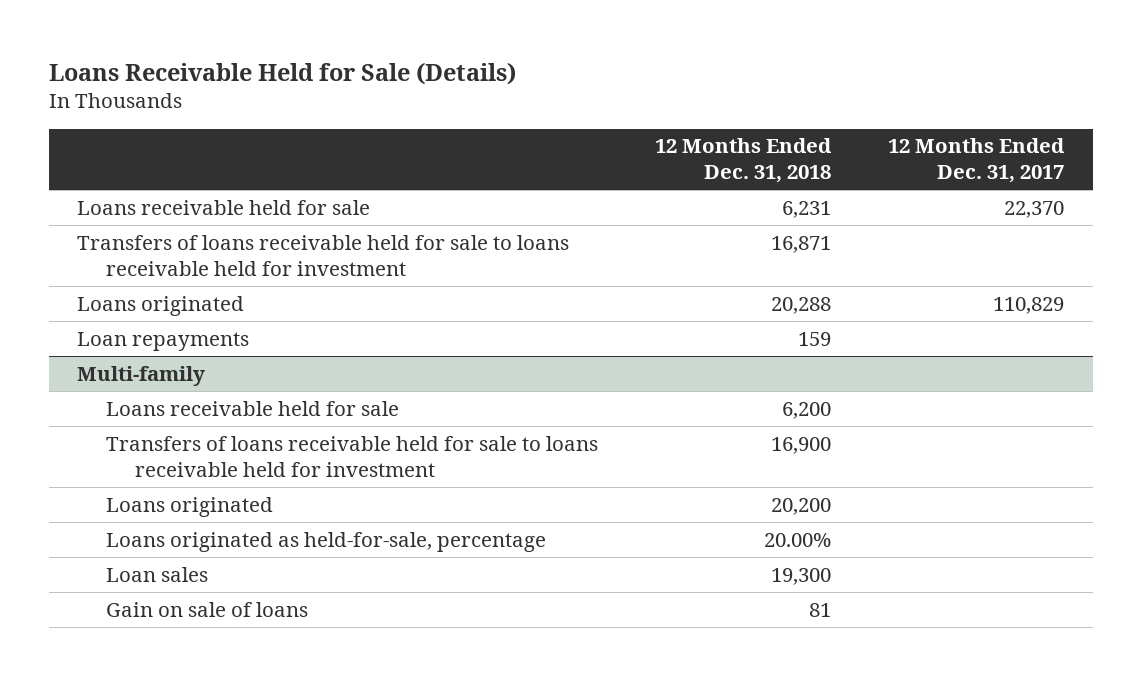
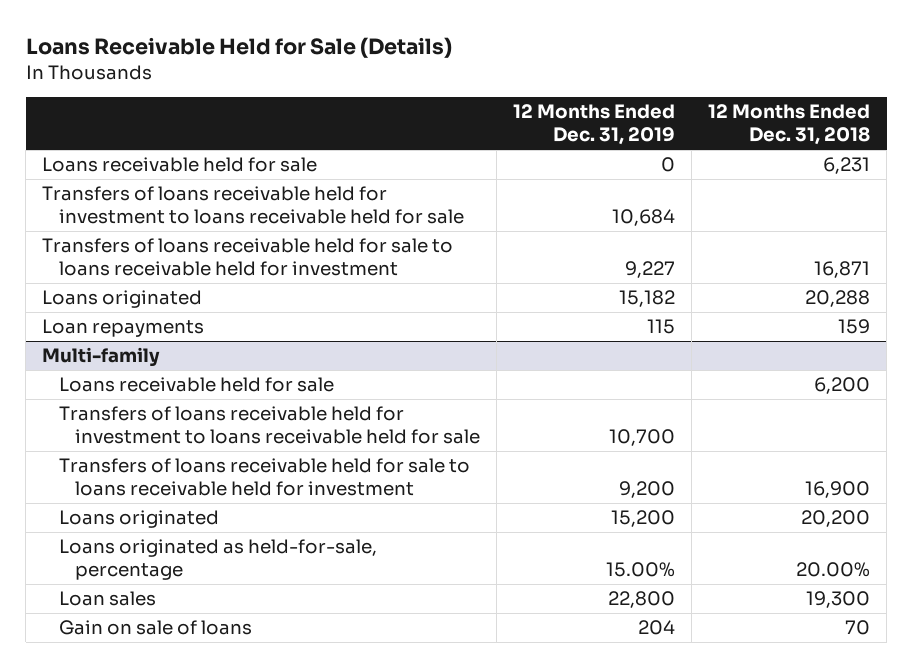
- | 12 Months Ended Dec. 31, 2018 | 12 Months Ended Dec. 31, 2017
+ | 12 Months Ended Dec. 31, 2019 | 12 Months Ended Dec. 31, 2018
+ Transfers of loans receivable held for investment to loans receivable held for sale | 10,684 |
@ Multi-family
+ Transfers of loans receivable held for investment to loans receivable held for sale | 10,700 |
- Gain on sale of loans | 81 |
+ Gain on sale of loans | 204 | 70

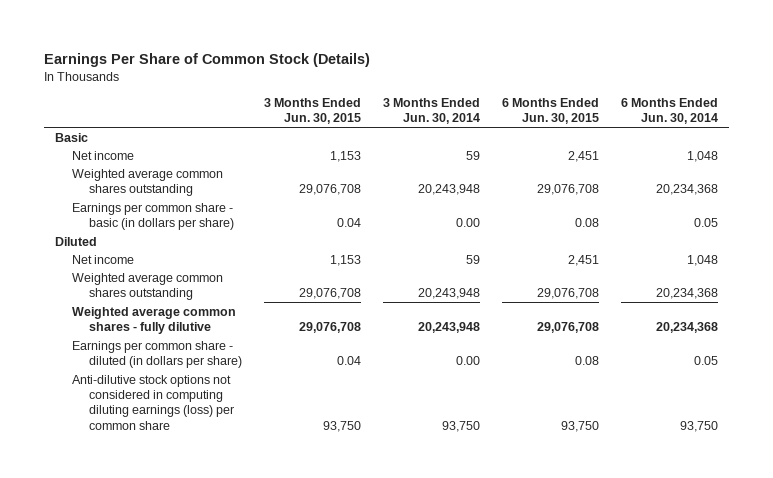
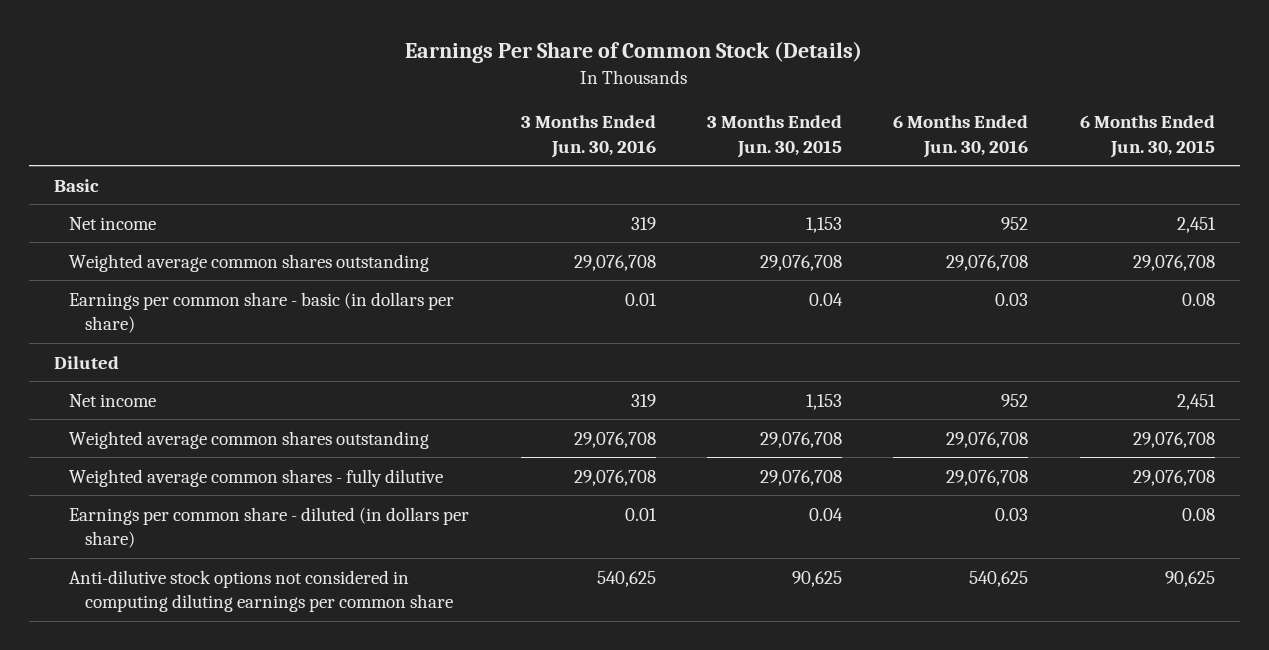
- | 3 Months Ended Jun. 30, 2015 | 3 Months Ended Jun. 30, 2014 | 6 Months Ended Jun. 30, 2015 | 6 Months Ended Jun. 30, 2014
+ | 3 Months Ended Jun. 30, 2016 | 3 Months Ended Jun. 30, 2015 | 6 Months Ended Jun. 30, 2016 | 6 Months Ended Jun. 30, 2015
- Anti-dilutive stock options not considered in computing diluting earnings (loss) per common share | 93,750 | 93,750 | 93,750 | 93,750
+ Anti-dilutive stock options not considered in computing diluting earnings per common share | 540,625 | 90,625 | 540,625 | 90,625

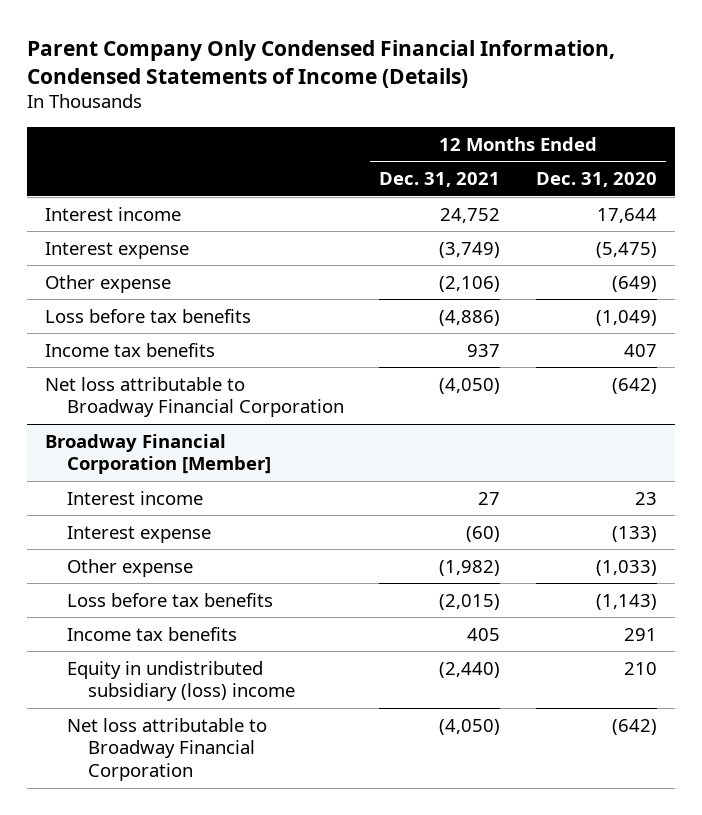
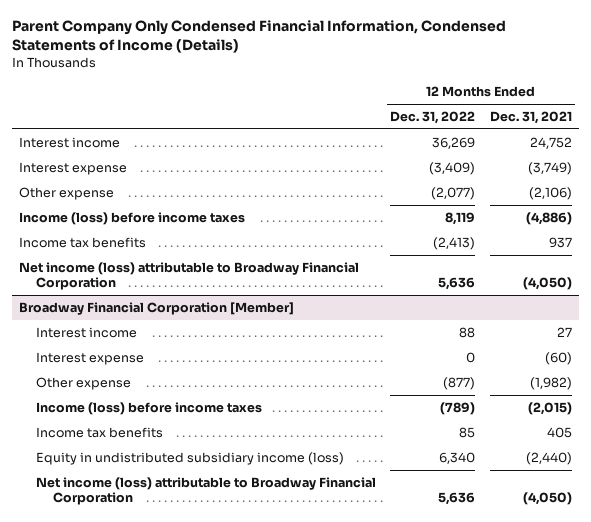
- | 12 Months Ended Dec. 31, 2021 | 12 Months Ended Dec. 31, 2020
+ | 12 Months Ended Dec. 31, 2022 | 12 Months Ended Dec. 31, 2021
- Loss before tax benefits | (4,886) | (1,049)
+ Income (loss) before income taxes | 8,119 | (4,886)
- Net loss attributable to Broadway Financial Corporation | (4,050) | (642)
+ Net income (loss) attributable to Broadway Financial Corporation | 5,636 | (4,050)
@ Broadway Financial Corporation [Member]
- Loss before tax benefits | (2,015) | (1,143)
+ Income (loss) before income taxes | (789) | (2,015)
- Equity in undistributed subsidiary (loss) income | (2,440) | 210
- Net loss attributable to Broadway Financial Corporation | (4,050) | (642)
+ Equity in undistributed subsidiary income (loss) | 6,340 | (2,440)
+ Net income (loss) attributable to Broadway Financial Corporation | 5,636 | (4,050)

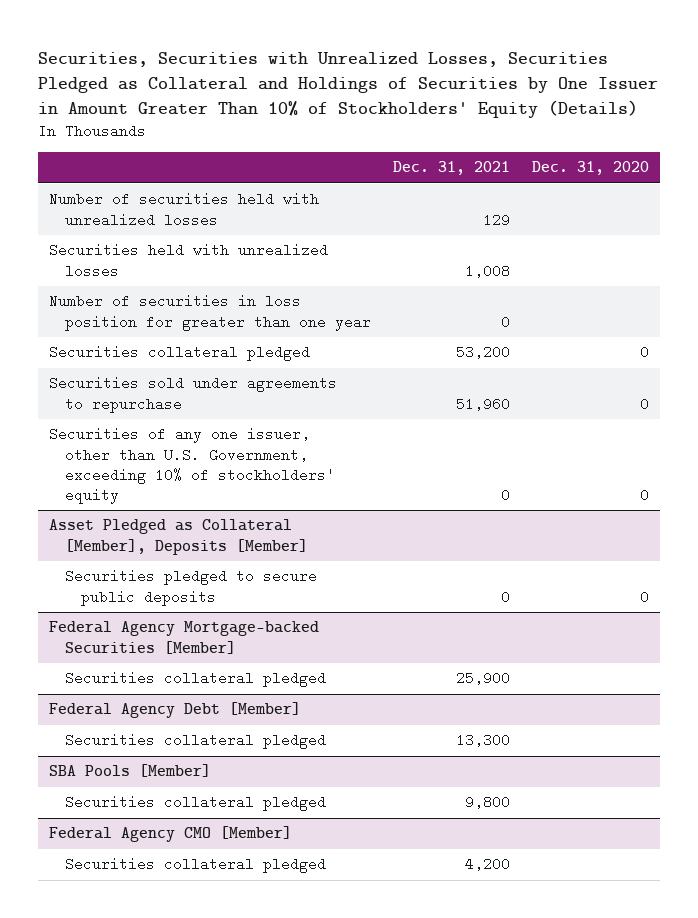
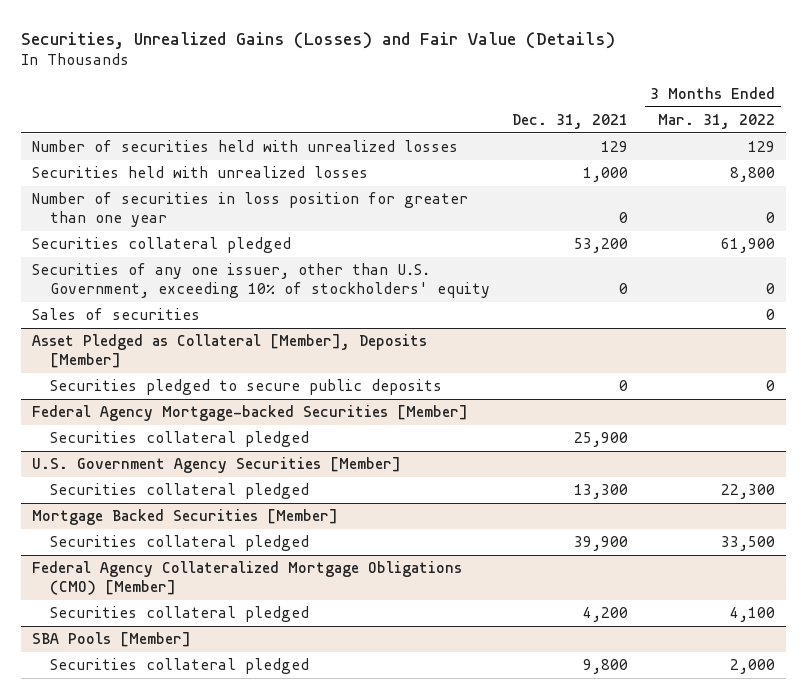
- Securities, Securities with Unrealized Losses, Securities Pledged as Collateral and Holdings of Securities by One Issuer in Amount Greater Than 10% of Stockholders' Equity (Details)
+ Securities, Unrealized Gains (Losses) and Fair Value (Details)
- | Dec. 31, 2021 | Dec. 31, 2020
+ | Dec. 31, 2021 | 3 Months Ended Mar. 31, 2022
- Securities held with unrealized losses | 1,008 |
+ Securities held with unrealized losses | 1,000 | 8,800
- Securities sold under agreements to repurchase | 51,960 | 0
+ Sales of securities | | 0
- Federal Agency Debt [Member]
+ U.S. Government Agency Securities [Member]
+ Mortgage Backed Securities [Member]
+ Securities collateral pledged | 39,900 | 33,500
+ Federal Agency Collateralized Mortgage Obligations (CMO) [Member]
+ Securities collateral pledged | 4,200 | 4,100
- Federal Agency CMO [Member]
- Securities collateral pledged | 4,200 |

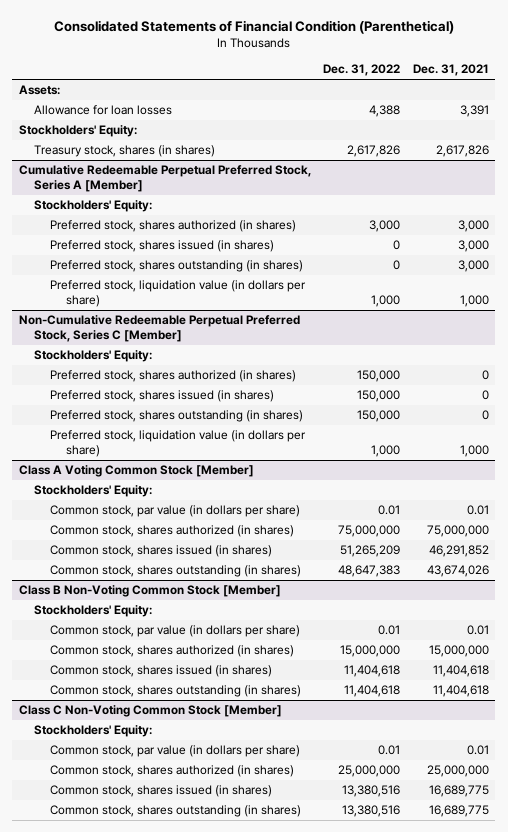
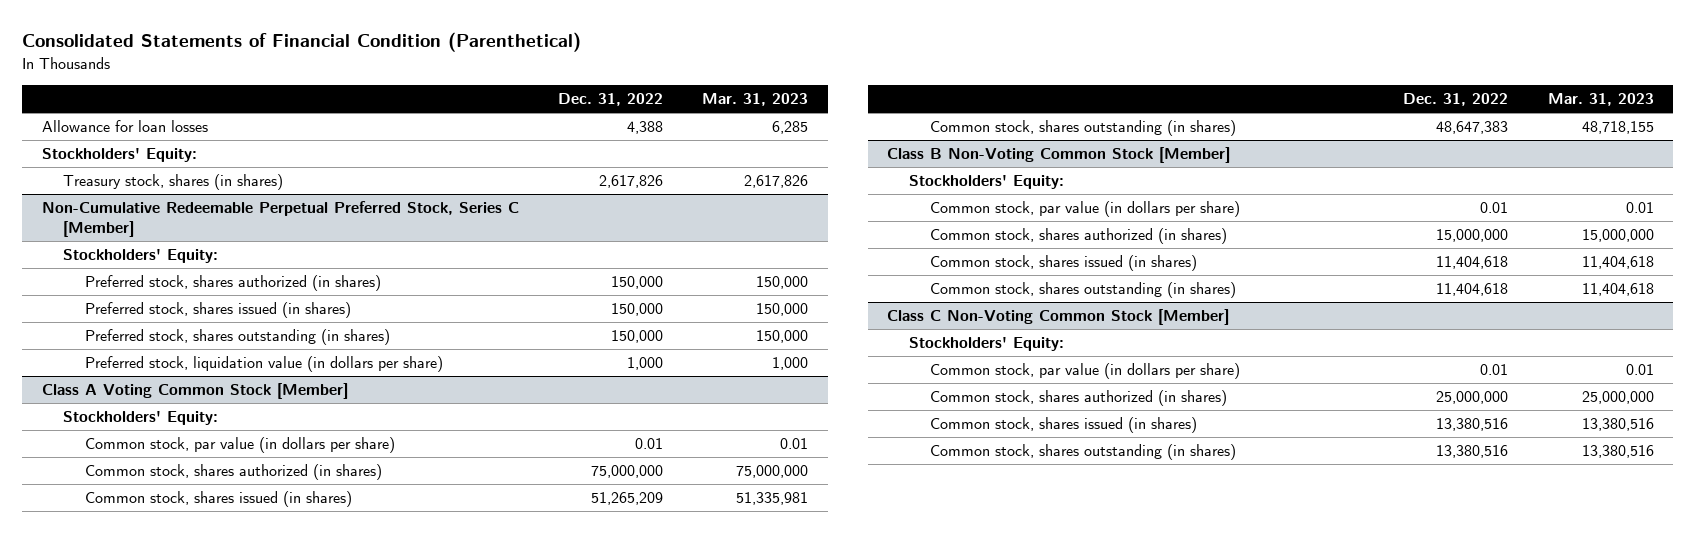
- | Dec. 31, 2022 | Dec. 31, 2021
+ | Dec. 31, 2022 | Mar. 31, 2023
- Assets:
- Cumulative Redeemable Perpetual Preferred Stock, Series A [Member]
- Stockholders' Equity:
- Preferred stock, shares authorized (in shares) | 3,000 | 3,000
- Preferred stock, shares issued (in shares) | 0 | 3,000
- Preferred stock, shares outstanding (in shares) | 0 | 3,000
- Preferred stock, liquidation value (in dollars per share) | 1,000 | 1,000

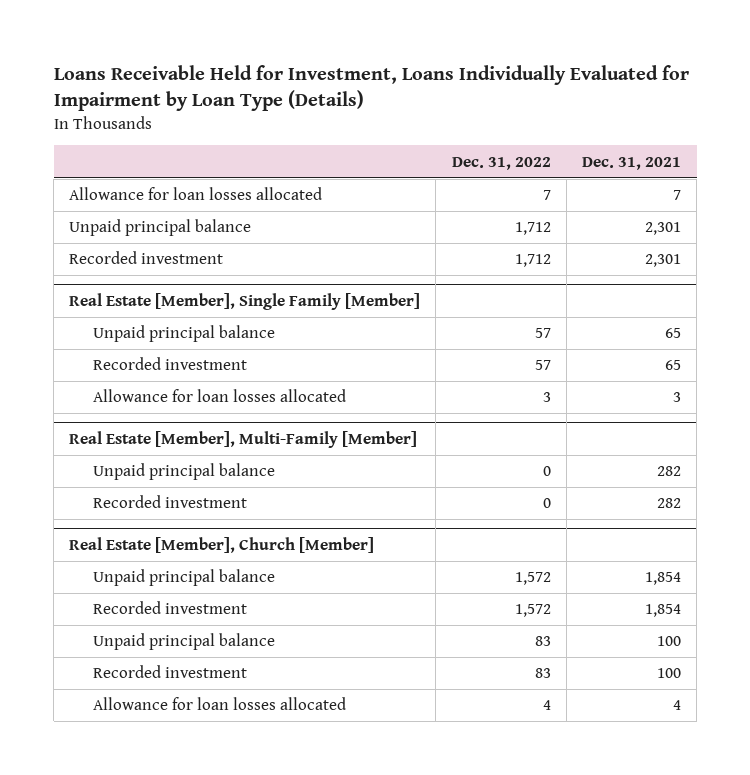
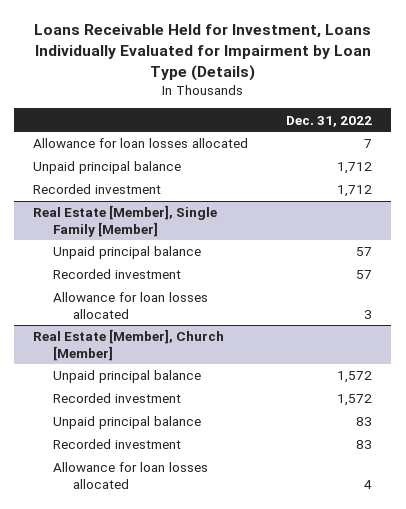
- | Dec. 31, 2022 | Dec. 31, 2021
+ | Dec. 31, 2022
- Real Estate [Member], Multi-Family [Member]
- Unpaid principal balance | 0 | 282
- Recorded investment | 0 | 282

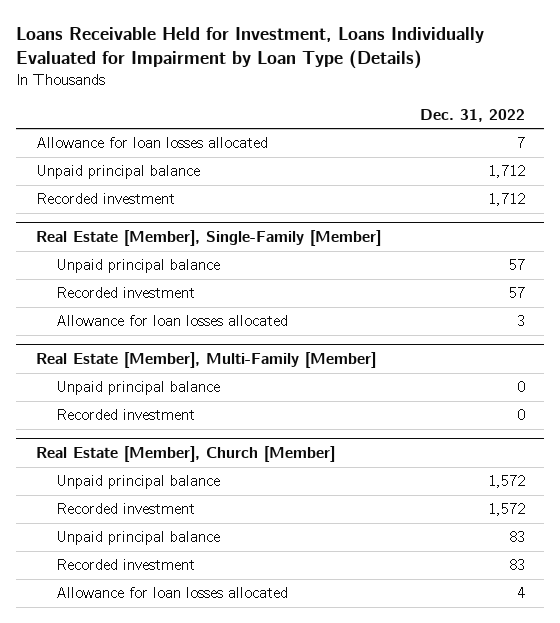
- Real Estate [Member], Single Family [Member]
+ Real Estate [Member], Single-Family [Member]
+ Real Estate [Member], Multi-Family [Member]
+ Unpaid principal balance | 0
+ Recorded investment | 0

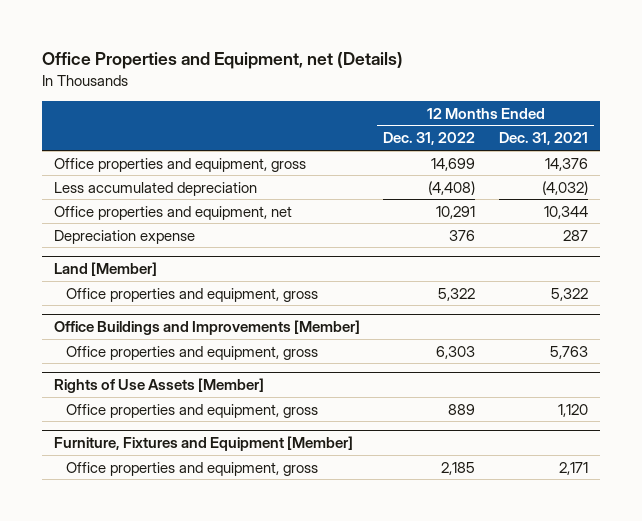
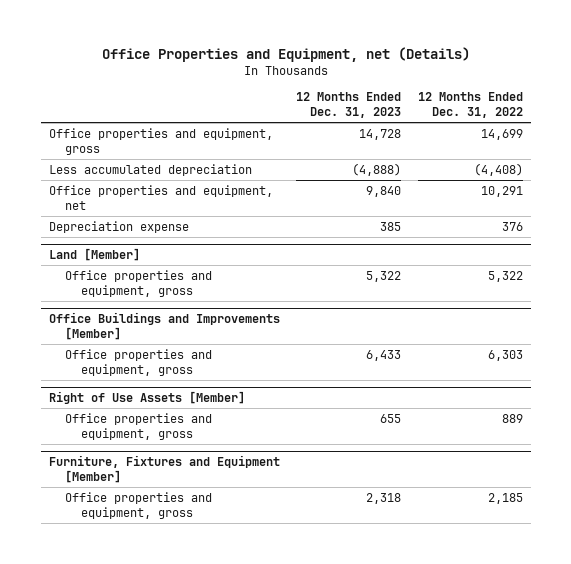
- | 12 Months Ended Dec. 31, 2022 | 12 Months Ended Dec. 31, 2021
+ | 12 Months Ended Dec. 31, 2023 | 12 Months Ended Dec. 31, 2022
- Rights of Use Assets [Member]
+ Right of Use Assets [Member]

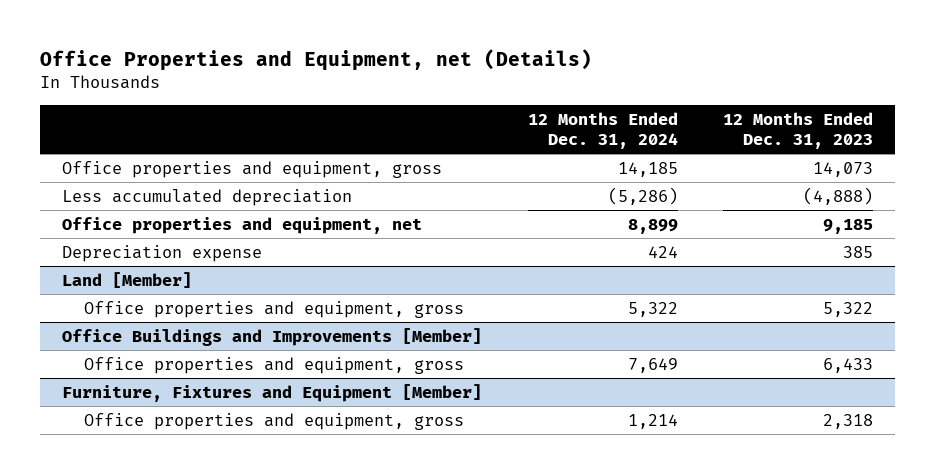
- | 12 Months Ended Dec. 31, 2023 | 12 Months Ended Dec. 31, 2022
+ | 12 Months Ended Dec. 31, 2024 | 12 Months Ended Dec. 31, 2023
- Office properties and equipment, gross | 14,728 | 14,699
+ Office properties and equipment, gross | 14,185 | 14,073
- Office properties and equipment, net | 9,840 | 10,291
+ Office properties and equipment, net | 8,899 | 9,185
- Right of Use Assets [Member]
- Office properties and equipment, gross | 655 | 889

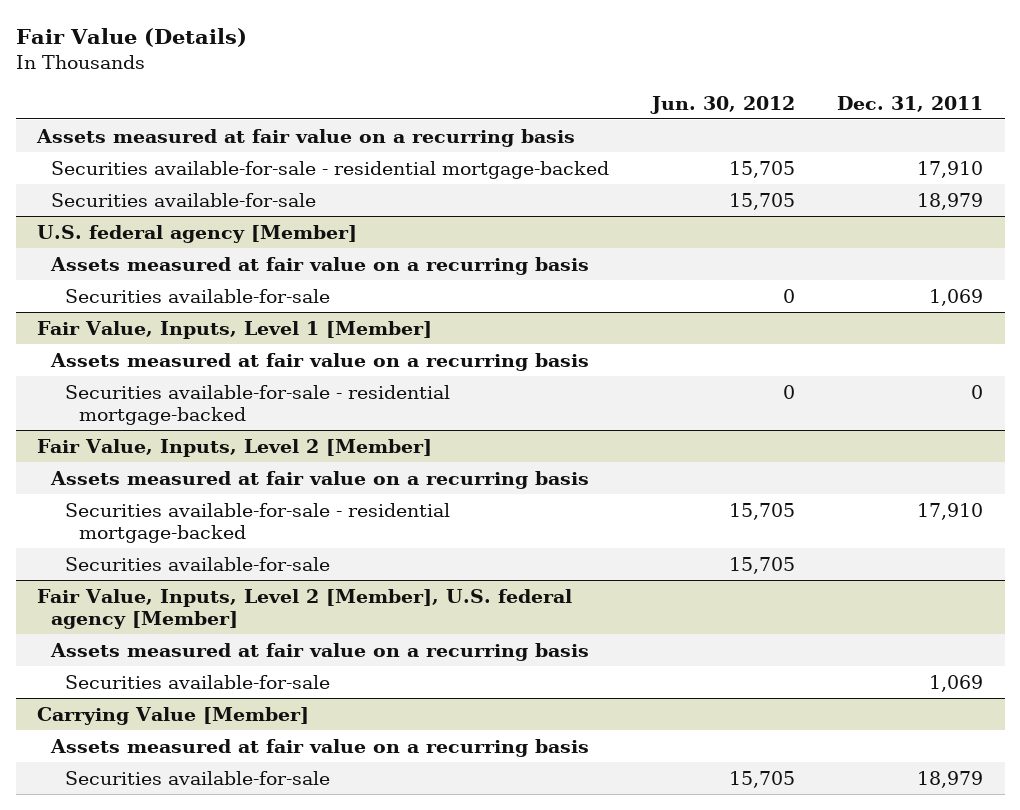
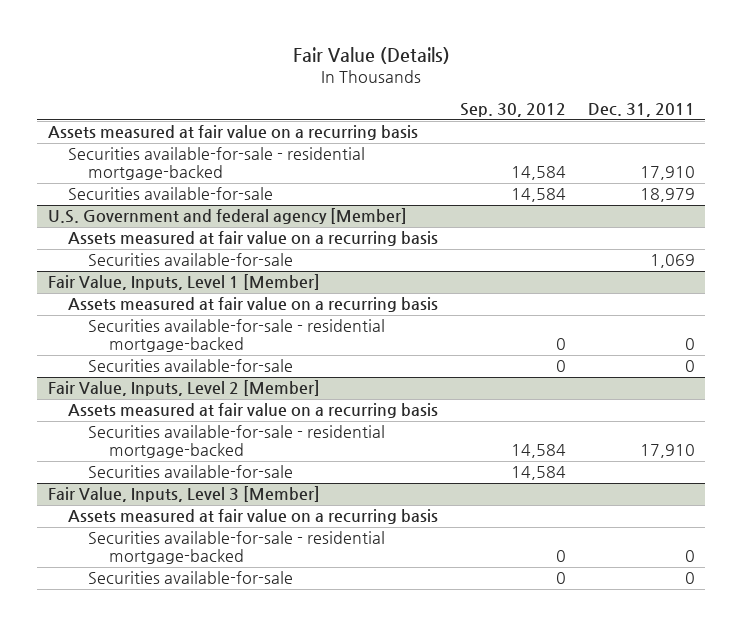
- | Jun. 30, 2012 | Dec. 31, 2011
+ | Sep. 30, 2012 | Dec. 31, 2011
- U.S. federal agency [Member]
+ U.S. Government and federal agency [Member]
@ Fair Value, Inputs, Level 1 [Member]
+ Securities available-for-sale | 0 | 0
- Fair Value, Inputs, Level 2 [Member], U.S. federal agency [Member]
- Assets measured at fair value on a recurring basis
- Securities available-for-sale | | 1,069
- Carrying Value [Member]
+ Fair Value, Inputs, Level 3 [Member]
- Securities available-for-sale | 15,705 | 18,979
+ Securities available-for-sale - residential mortgage-backed | 0 | 0
+ Securities available-for-sale | 0 | 0

